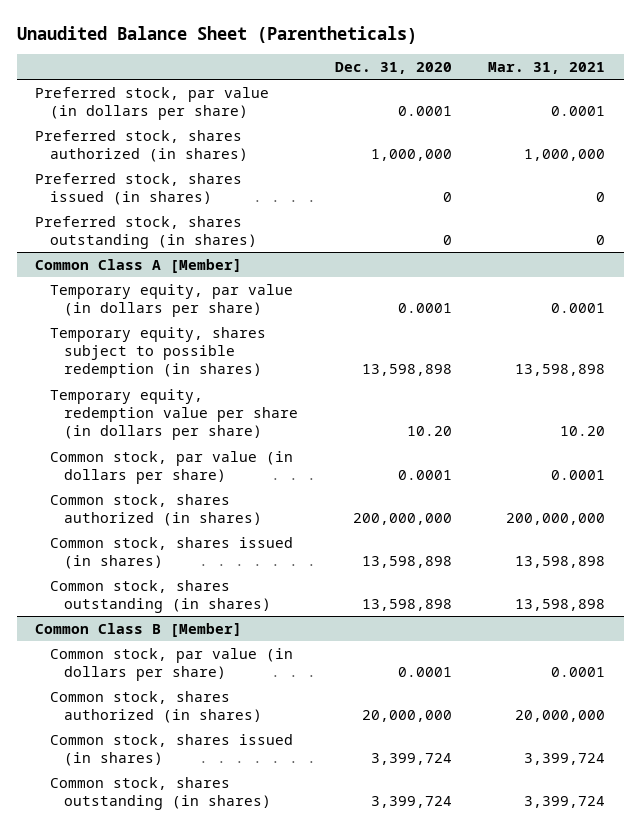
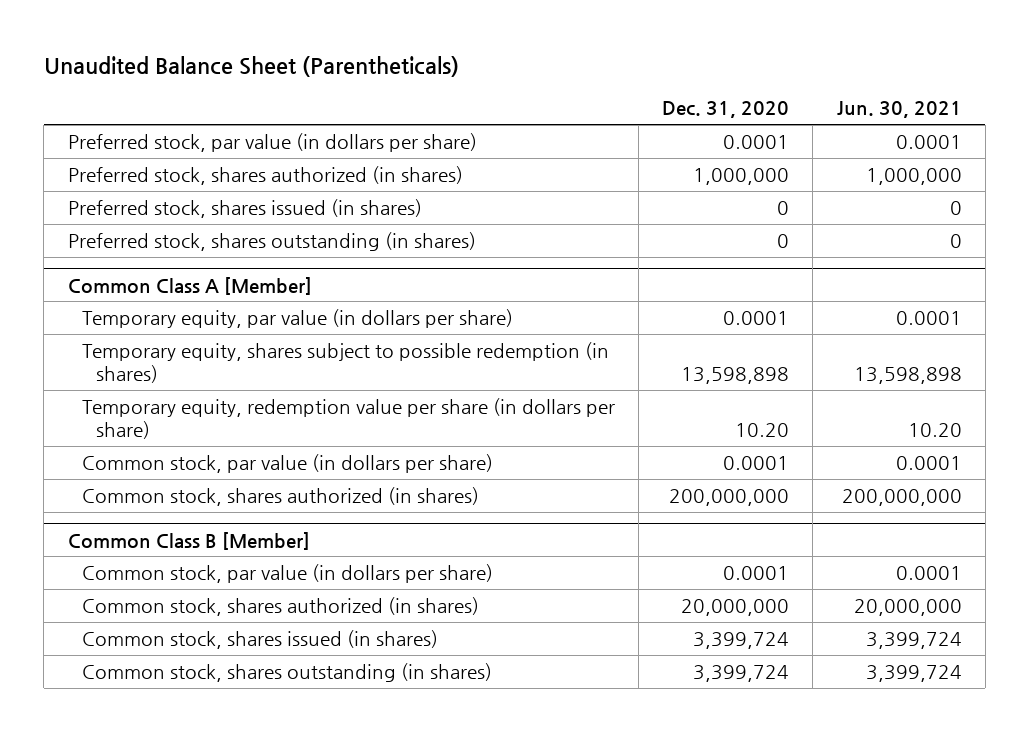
- | Dec. 31, 2020 | Mar. 31, 2021
+ | Dec. 31, 2020 | Jun. 30, 2021
@ Common Class A [Member]
- Common stock, shares issued (in shares) | 13,598,898 | 13,598,898
- Common stock, shares outstanding (in shares) | 13,598,898 | 13,598,898

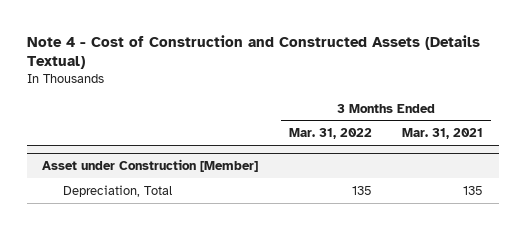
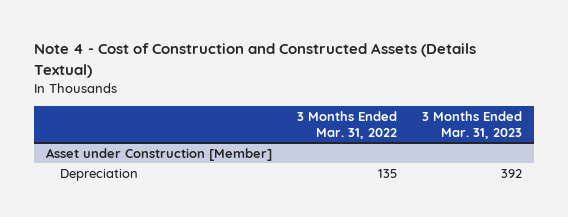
- | 3 Months Ended Mar. 31, 2022 | 3 Months Ended Mar. 31, 2021
+ | 3 Months Ended Mar. 31, 2022 | 3 Months Ended Mar. 31, 2023
@ Asset under Construction [Member]
- Depreciation, Total | 135 | 135
+ Depreciation | 135 | 392

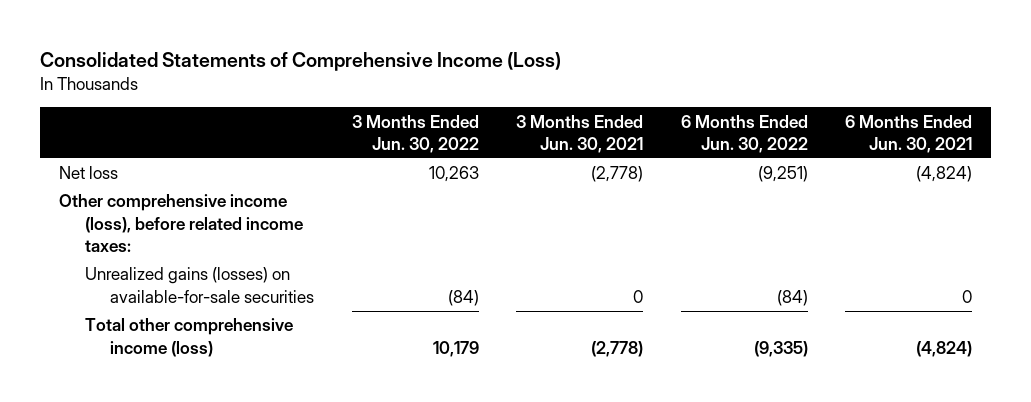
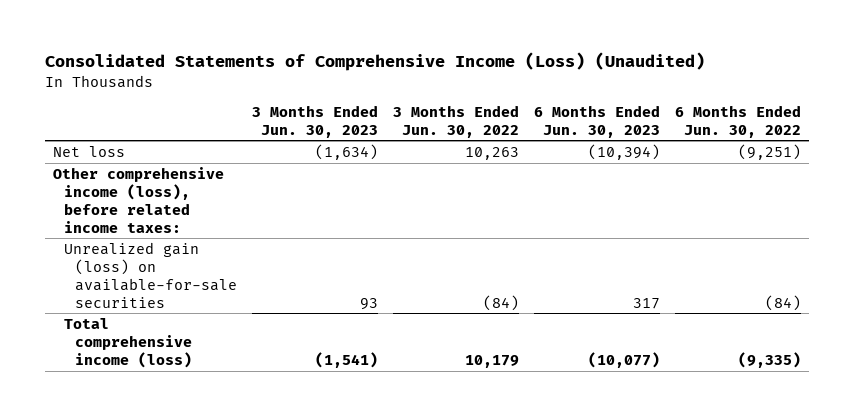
- Consolidated Statements of Comprehensive Income (Loss)
+ Consolidated Statements of Comprehensive Income (Loss) (Unaudited)
- | 3 Months Ended Jun. 30, 2022 | 3 Months Ended Jun. 30, 2021 | 6 Months Ended Jun. 30, 2022 | 6 Months Ended Jun. 30, 2021
+ | 3 Months Ended Jun. 30, 2023 | 3 Months Ended Jun. 30, 2022 | 6 Months Ended Jun. 30, 2023 | 6 Months Ended Jun. 30, 2022
- Unrealized gains (losses) on available-for-sale securities | (84) | 0 | (84) | 0
- Total other comprehensive income (loss) | 10,179 | (2,778) | (9,335) | (4,824)
+ Unrealized gain (loss) on available-for-sale securities | 93 | (84) | 317 | (84)
+ Total comprehensive income (loss) | (1,541) | 10,179 | (10,077) | (9,335)

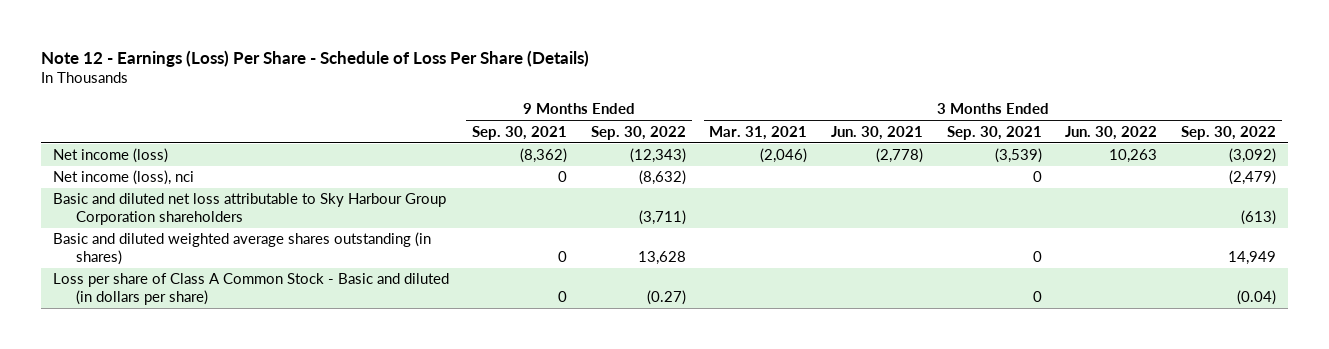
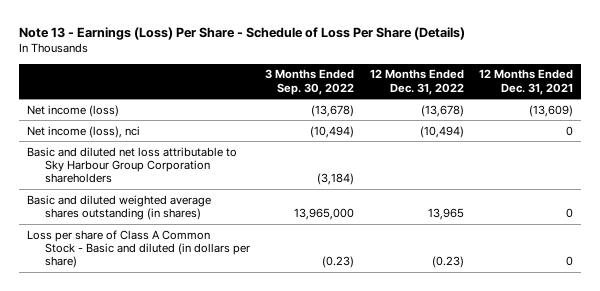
- Note 12 - Earnings (Loss) Per Share - Schedule of Loss Per Share (Details)
+ Note 13 - Earnings (Loss) Per Share - Schedule of Loss Per Share (Details)
- | 9 Months Ended Sep. 30, 2021 | 9 Months Ended Sep. 30, 2022 | 3 Months Ended Mar. 31, 2021 | 3 Months Ended Jun. 30, 2021 | 3 Months Ended Sep. 30, 2021 | 3 Months Ended Jun. 30, 2022 | 3 Months Ended Sep. 30, 2022
+ | 3 Months Ended Sep. 30, 2022 | 12 Months Ended Dec. 31, 2022 | 12 Months Ended Dec. 31, 2021
- Net income (loss) | (8,362) | (12,343) | (2,046) | (2,778) | (3,539) | 10,263 | (3,092)
- Net income (loss), nci | 0 | (8,632) | | | 0 | | (2,479)
- Basic and diluted net loss attributable to Sky Harbour Group Corporation shareholders | | (3,711) | | | | | (613)
- Basic and diluted weighted average shares outstanding (in shares) | 0 | 13,628 | | | 0 | | 14,949
- Loss per share of Class A Common Stock - Basic and diluted (in dollars per share) | 0 | (0.27) | | | 0 | | (0.04)
+ Net income (loss) | (13,678) | (13,678) | (13,609)
+ Net income (loss), nci | (10,494) | (10,494) | 0
+ Basic and diluted net loss attributable to Sky Harbour Group Corporation shareholders | (3,184) | |
+ Basic and diluted weighted average shares outstanding (in shares) | 13,965,000 | 13,965 | 0
+ Loss per share of Class A Common Stock - Basic and diluted (in dollars per share) | (0.23) | (0.23) | 0

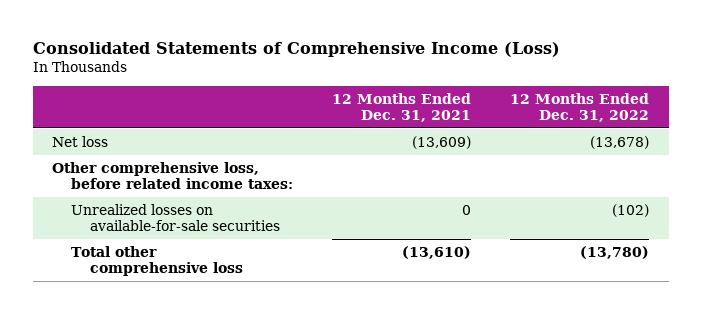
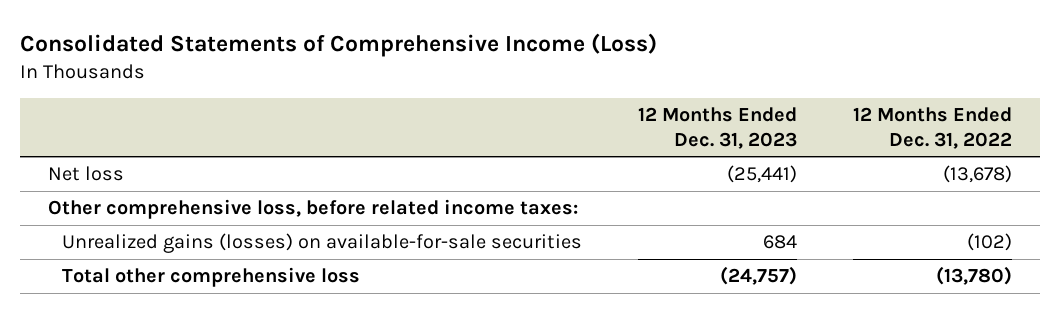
- | 12 Months Ended Dec. 31, 2021 | 12 Months Ended Dec. 31, 2022
+ | 12 Months Ended Dec. 31, 2023 | 12 Months Ended Dec. 31, 2022
- Unrealized losses on available-for-sale securities | 0 | (102)
+ Unrealized gains (losses) on available-for-sale securities | 684 | (102)

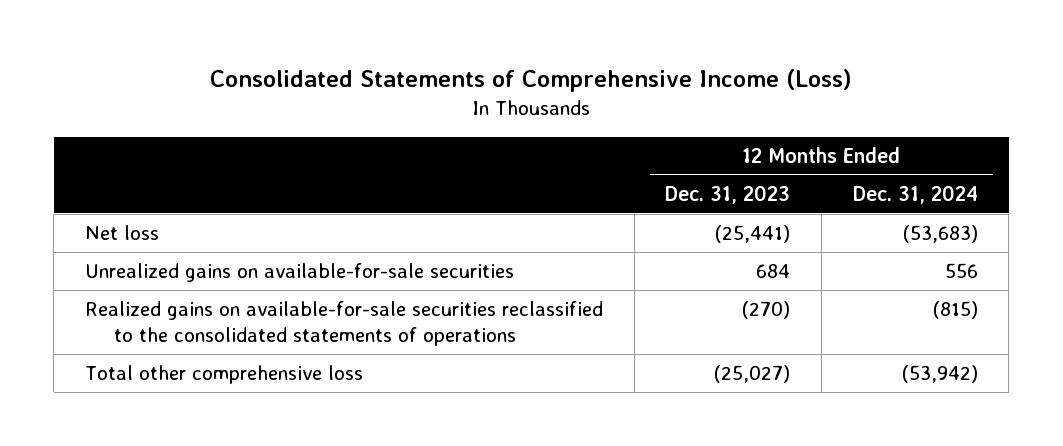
- | 12 Months Ended Dec. 31, 2023 | 12 Months Ended Dec. 31, 2022
+ | 12 Months Ended Dec. 31, 2023 | 12 Months Ended Dec. 31, 2024
- Other comprehensive loss, before related income taxes:
- Unrealized gains (losses) on available-for-sale securities | 684 | (102)
- Total other comprehensive loss | (24,757) | (13,780)
+ Unrealized gains on available-for-sale securities | 684 | 556
+ Realized gains on available-for-sale securities reclassified to the consolidated statements of operations | (270) | (815)
+ Total other comprehensive loss | (25,027) | (53,942)

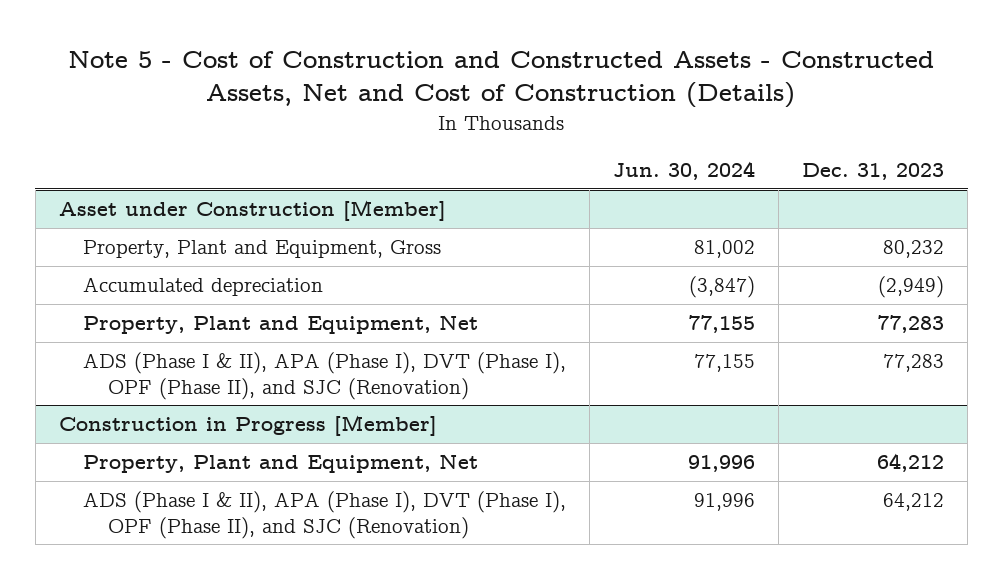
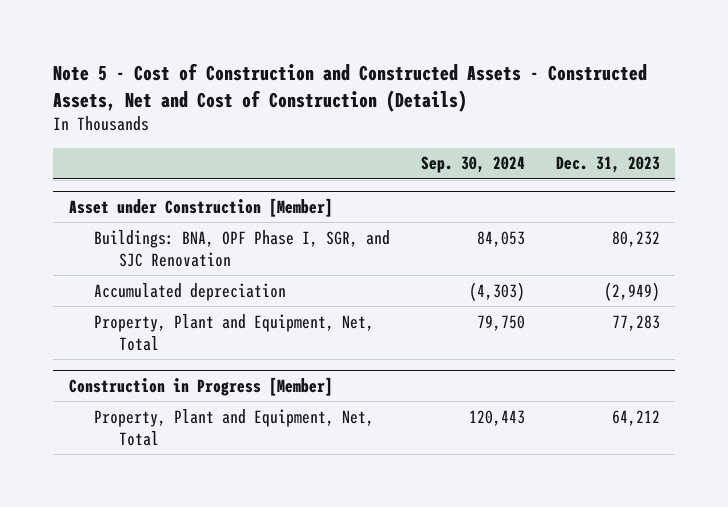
- | Jun. 30, 2024 | Dec. 31, 2023
+ | Sep. 30, 2024 | Dec. 31, 2023
@ Asset under Construction [Member]
- Property, Plant and Equipment, Gross | 81,002 | 80,232
+ Buildings: BNA, OPF Phase I, SGR, and SJC Renovation | 84,053 | 80,232
- Property, Plant and Equipment, Net | 77,155 | 77,283
- ADS (Phase I & II), APA (Phase I), DVT (Phase I), OPF (Phase II), and SJC (Renovation) | 77,155 | 77,283
+ Property, Plant and Equipment, Net, Total | 79,750 | 77,283
@ Construction in Progress [Member]
- Property, Plant and Equipment, Net | 91,996 | 64,212
- ADS (Phase I & II), APA (Phase I), DVT (Phase I), OPF (Phase II), and SJC (Renovation) | 91,996 | 64,212
+ Property, Plant and Equipment, Net, Total | 120,443 | 64,212

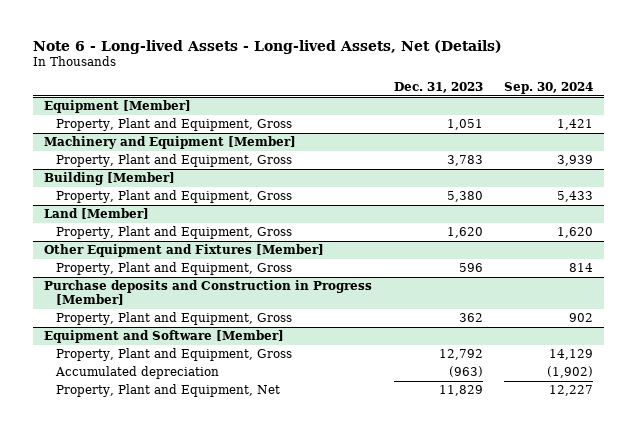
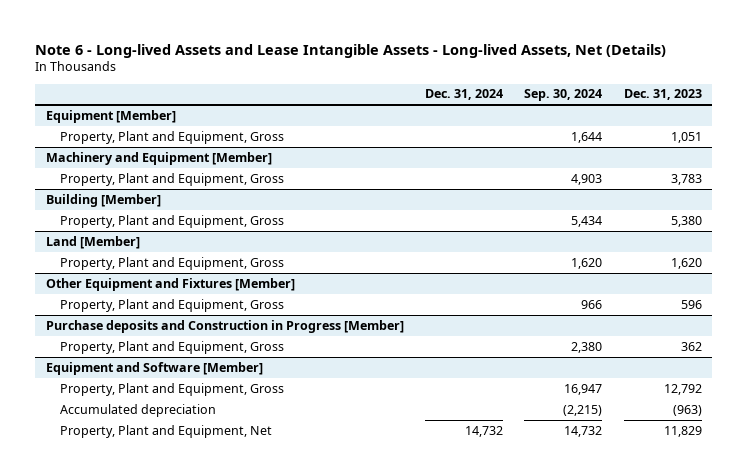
- Note 6 - Long-lived Assets - Long-lived Assets, Net (Details)
+ Note 6 - Long-lived Assets and Lease Intangible Assets - Long-lived Assets, Net (Details)
- | Dec. 31, 2023 | Sep. 30, 2024
+ | Dec. 31, 2024 | Sep. 30, 2024 | Dec. 31, 2023
@ Equipment [Member]
- Property, Plant and Equipment, Gross | 1,051 | 1,421
+ Property, Plant and Equipment, Gross | | 1,644 | 1,051
@ Machinery and Equipment [Member]
- Property, Plant and Equipment, Gross | 3,783 | 3,939
+ Property, Plant and Equipment, Gross | | 4,903 | 3,783
@ Building [Member]
- Property, Plant and Equipment, Gross | 5,380 | 5,433
+ Property, Plant and Equipment, Gross | | 5,434 | 5,380
@ Other Equipment and Fixtures [Member]
- Property, Plant and Equipment, Gross | 596 | 814
+ Property, Plant and Equipment, Gross | | 966 | 596
@ Purchase deposits and Construction in Progress [Member]
- Property, Plant and Equipment, Gross | 362 | 902
+ Property, Plant and Equipment, Gross | | 2,380 | 362
@ Equipment and Software [Member]
- Property, Plant and Equipment, Gross | 12,792 | 14,129
- Accumulated depreciation | (963) | (1,902)
- Property, Plant and Equipment, Net | 11,829 | 12,227
+ Property, Plant and Equipment, Gross | | 16,947 | 12,792
+ Accumulated depreciation | | (2,215) | (963)
+ Property, Plant and Equipment, Net | 14,732 | 14,732 | 11,829

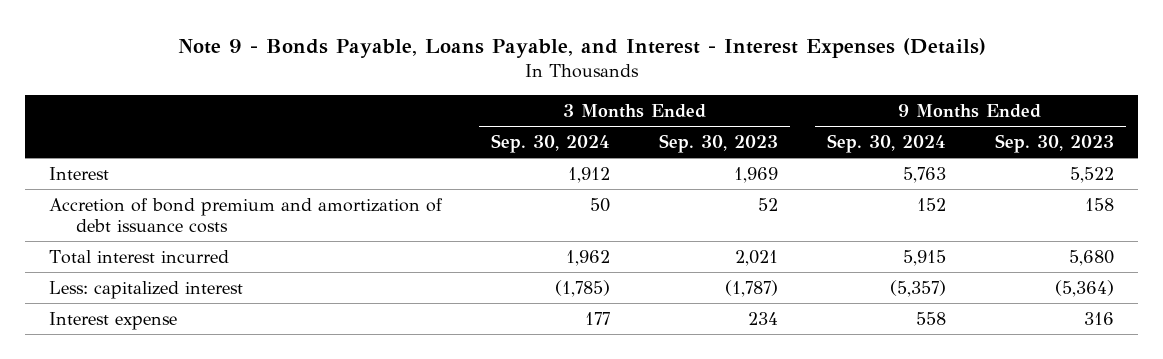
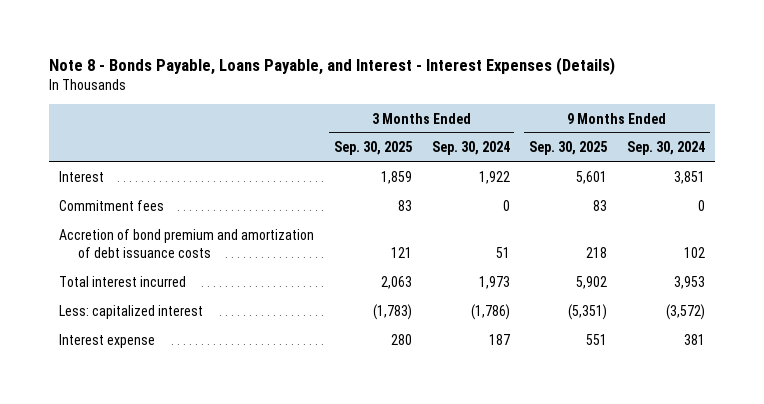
- Note 9 - Bonds Payable, Loans Payable, and Interest - Interest Expenses (Details)
+ Note 8 - Bonds Payable, Loans Payable, and Interest - Interest Expenses (Details)
- | 3 Months Ended Sep. 30, 2024 | 3 Months Ended Sep. 30, 2023 | 9 Months Ended Sep. 30, 2024 | 9 Months Ended Sep. 30, 2023
+ | 3 Months Ended Sep. 30, 2025 | 3 Months Ended Sep. 30, 2024 | 9 Months Ended Sep. 30, 2025 | 9 Months Ended Sep. 30, 2024
- Interest | 1,912 | 1,969 | 5,763 | 5,522
- Accretion of bond premium and amortization of debt issuance costs | 50 | 52 | 152 | 158
- Total interest incurred | 1,962 | 2,021 | 5,915 | 5,680
- Less: capitalized interest | (1,785) | (1,787) | (5,357) | (5,364)
- Interest expense | 177 | 234 | 558 | 316
+ Interest | 1,859 | 1,922 | 5,601 | 3,851
+ Commitment fees | 83 | 0 | 83 | 0
+ Accretion of bond premium and amortization of debt issuance costs | 121 | 51 | 218 | 102
+ Total interest incurred | 2,063 | 1,973 | 5,902 | 3,953
+ Less: capitalized interest | (1,783) | (1,786) | (5,351) | (3,572)
+ Interest expense | 280 | 187 | 551 | 381

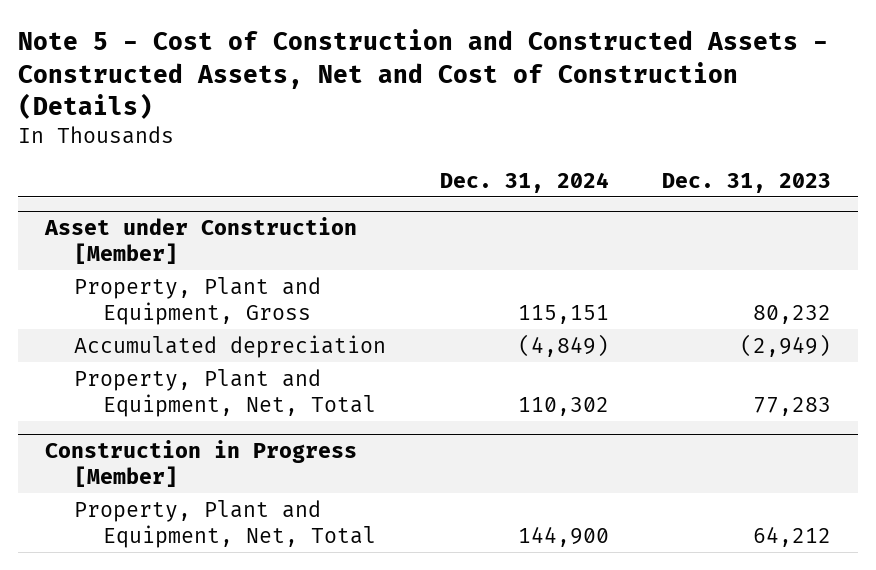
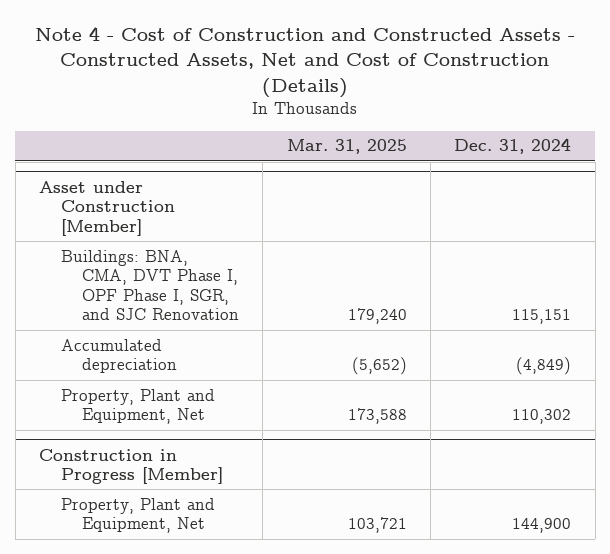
- Note 5 - Cost of Construction and Constructed Assets - Constructed Assets, Net and Cost of Construction (Details)
+ Note 4 - Cost of Construction and Constructed Assets - Constructed Assets, Net and Cost of Construction (Details)
- | Dec. 31, 2024 | Dec. 31, 2023
+ | Mar. 31, 2025 | Dec. 31, 2024
@ Asset under Construction [Member]
- Property, Plant and Equipment, Gross | 115,151 | 80,232
+ Buildings: BNA, CMA, DVT Phase I, OPF Phase I, SGR, and SJC Renovation | 179,240 | 115,151
- Property, Plant and Equipment, Net, Total | 110,302 | 77,283
+ Property, Plant and Equipment, Net | 173,588 | 110,302
@ Construction in Progress [Member]
- Property, Plant and Equipment, Net, Total | 144,900 | 64,212
+ Property, Plant and Equipment, Net | 103,721 | 144,900

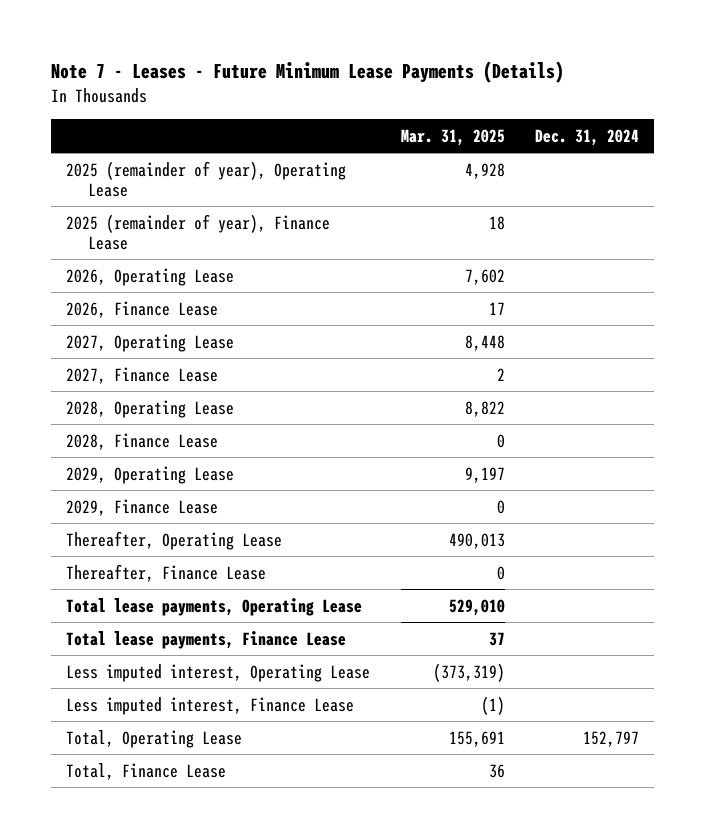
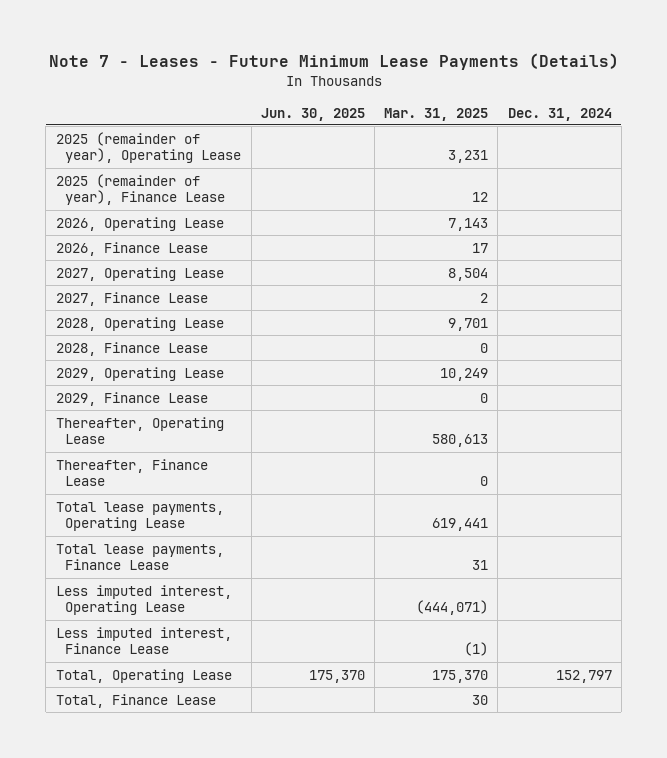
- | Mar. 31, 2025 | Dec. 31, 2024
+ | Jun. 30, 2025 | Mar. 31, 2025 | Dec. 31, 2024
- 2025 (remainder of year), Operating Lease | 4,928 |
- 2025 (remainder of year), Finance Lease | 18 |
- 2026, Operating Lease | 7,602 |
+ 2025 (remainder of year), Operating Lease | | 3,231 |
+ 2025 (remainder of year), Finance Lease | | 12 |
+ 2026, Operating Lease | | 7,143 |
- 2027, Operating Lease | 8,448 |
+ 2027, Operating Lease | | 8,504 |
- 2028, Operating Lease | 8,822 |
+ 2028, Operating Lease | | 9,701 |
- 2029, Operating Lease | 9,197 |
+ 2029, Operating Lease | | 10,249 |
- Thereafter, Operating Lease | 490,013 |
+ Thereafter, Operating Lease | | 580,613 |
- Total lease payments, Operating Lease | 529,010 |
- Total lease payments, Finance Lease | 37 |
- Less imputed interest, Operating Lease | (373,319) |
+ Total lease payments, Operating Lease | | 619,441 |
+ Total lease payments, Finance Lease | | 31 |
+ Less imputed interest, Operating Lease | | (444,071) |
- Total, Operating Lease | 155,691 | 152,797
- Total, Finance Lease | 36 |
+ Total, Operating Lease | 175,370 | 175,370 | 152,797
+ Total, Finance Lease | | 30 |

